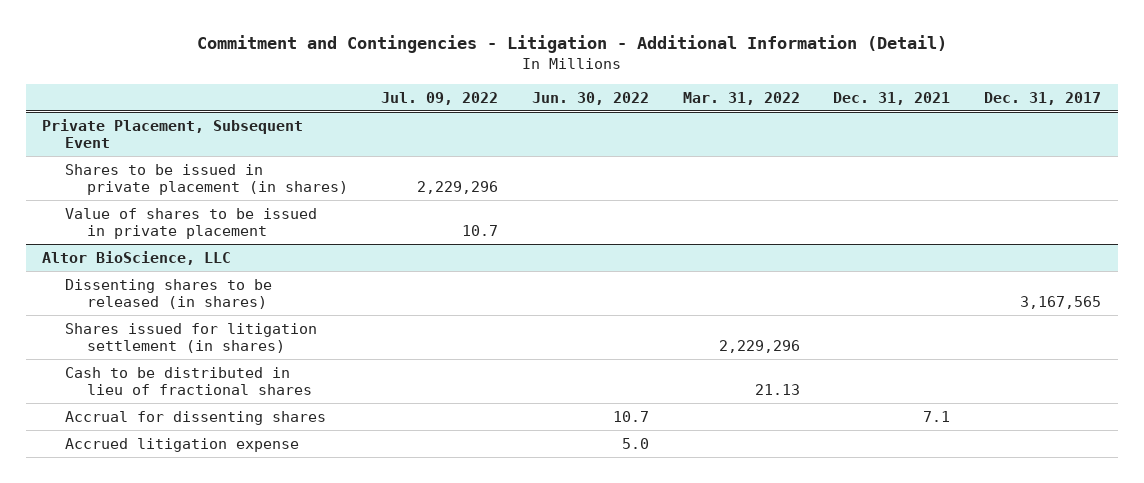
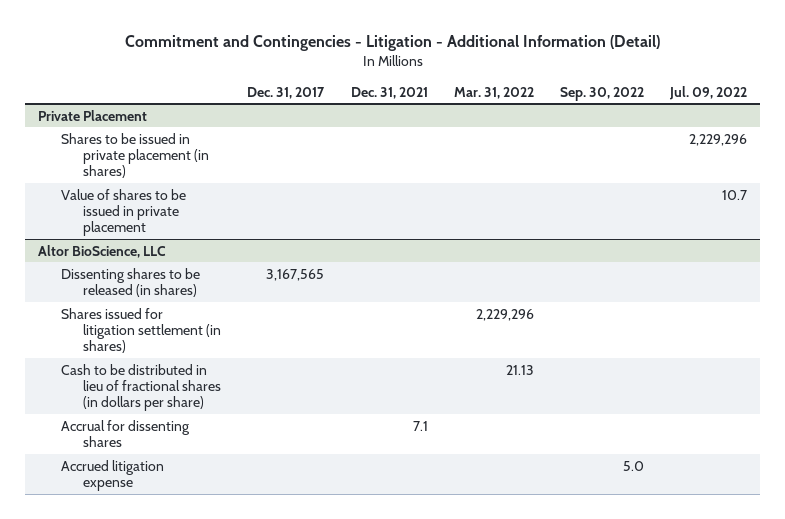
- | Jul. 09, 2022 | Jun. 30, 2022 | Mar. 31, 2022 | Dec. 31, 2021 | Dec. 31, 2017
+ | Dec. 31, 2017 | Dec. 31, 2021 | Mar. 31, 2022 | Sep. 30, 2022 | Jul. 09, 2022
- Private Placement, Subsequent Event
+ Private Placement
@ Altor BioScience, LLC
- Cash to be distributed in lieu of fractional shares | | | 21.13 | |
+ Cash to be distributed in lieu of fractional shares (in dollars per share) | | | 21.13 | |

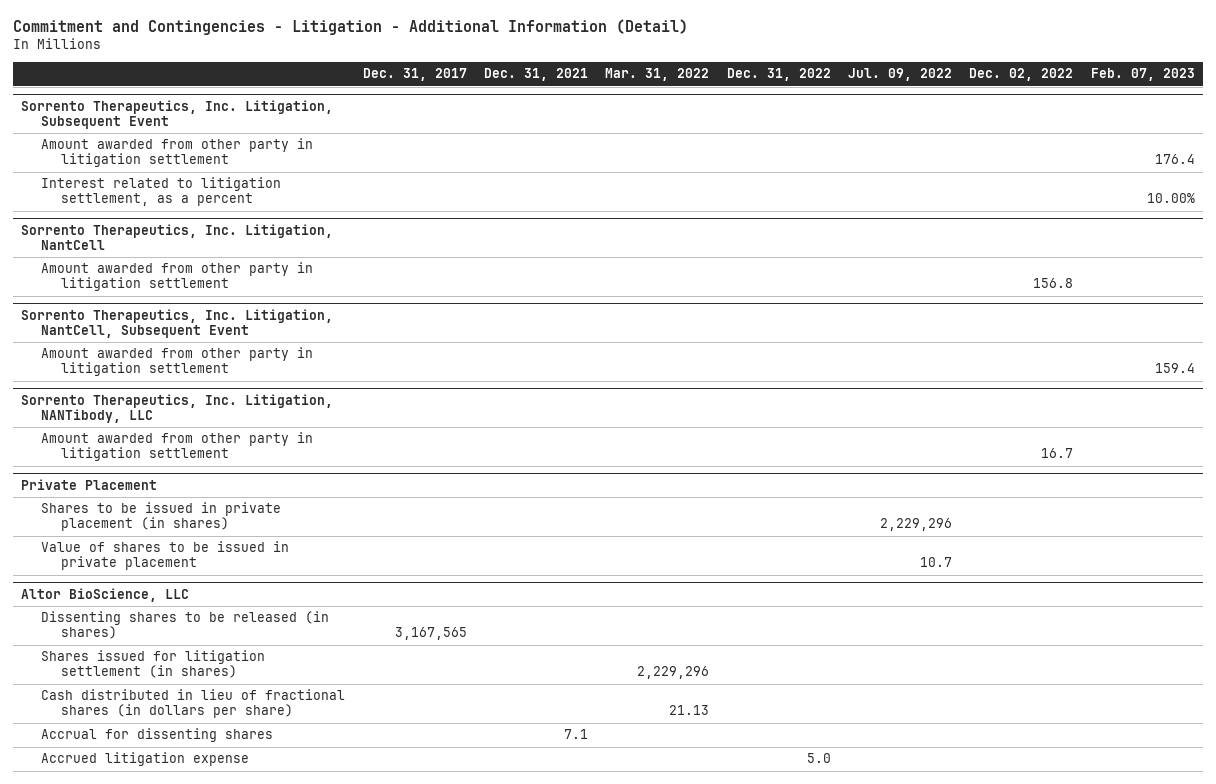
- | Dec. 31, 2017 | Dec. 31, 2021 | Mar. 31, 2022 | Sep. 30, 2022 | Jul. 09, 2022
+ | Dec. 31, 2017 | Dec. 31, 2021 | Mar. 31, 2022 | Dec. 31, 2022 | Jul. 09, 2022 | Dec. 02, 2022 | Feb. 07, 2023
+ Sorrento Therapeutics, Inc. Litigation, Subsequent Event
+ Amount awarded from other party in litigation settlement | | | | | | | 176.4
+ Interest related to litigation settlement, as a percent | | | | | | | 10.00%
+ Sorrento Therapeutics, Inc. Litigation, NantCell
+ Amount awarded from other party in litigation settlement | | | | | | 156.8 |
+ Sorrento Therapeutics, Inc. Litigation, NantCell, Subsequent Event
+ Amount awarded from other party in litigation settlement | | | | | | | 159.4
+ Sorrento Therapeutics, Inc. Litigation, NANTibody, LLC
+ Amount awarded from other party in litigation settlement | | | | | | 16.7 |
@ Altor BioScience, LLC
- Cash to be distributed in lieu of fractional shares (in dollars per share) | | | 21.13 | |
+ Cash distributed in lieu of fractional shares (in dollars per share) | | | 21.13 | | | |

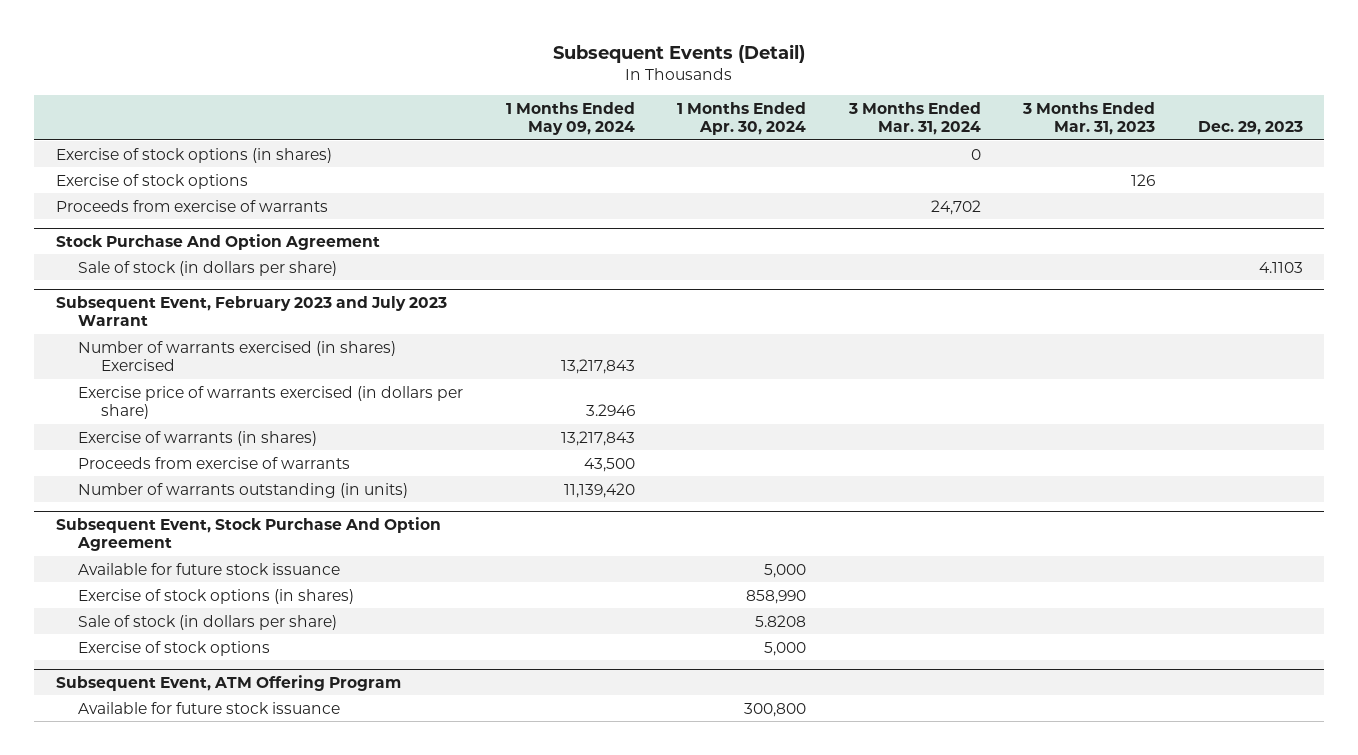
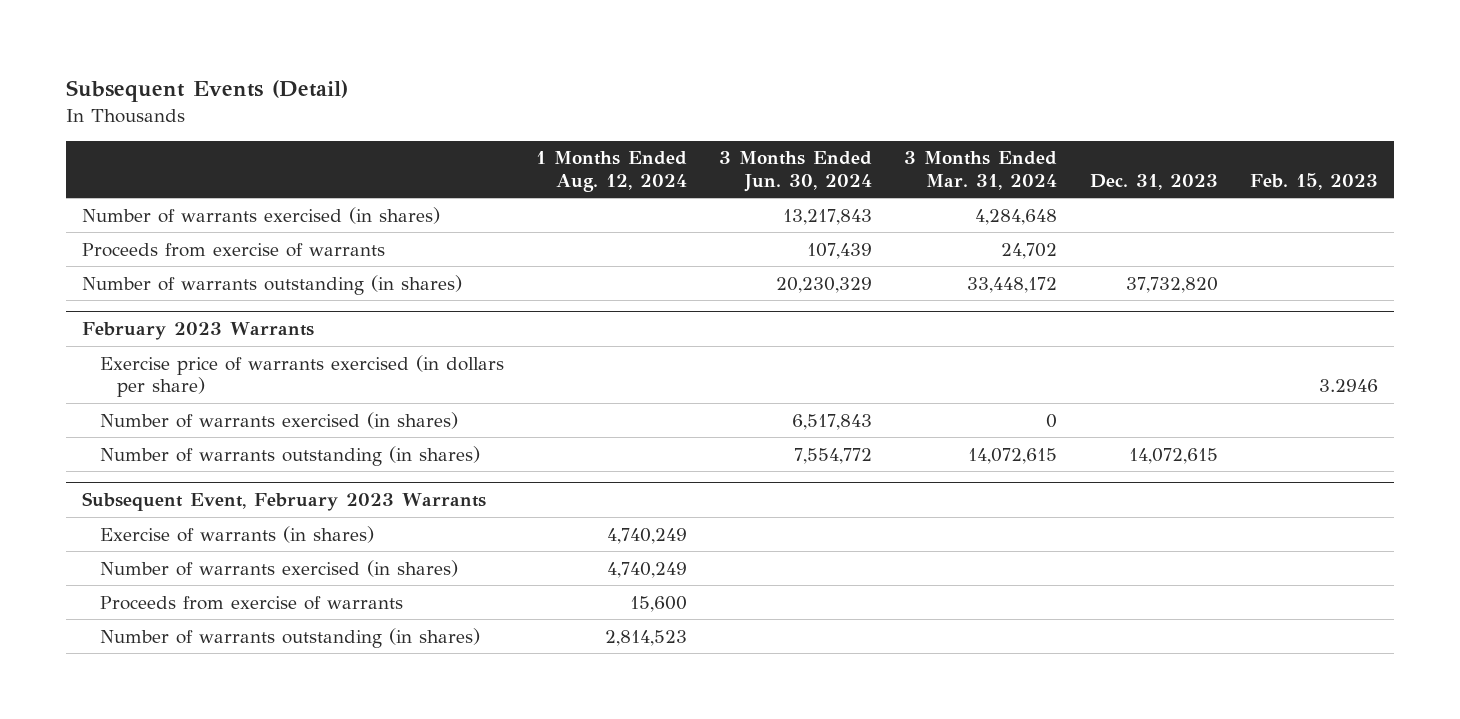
- | 1 Months Ended May 09, 2024 | 1 Months Ended Apr. 30, 2024 | 3 Months Ended Mar. 31, 2024 | 3 Months Ended Mar. 31, 2023 | Dec. 29, 2023
+ | 1 Months Ended Aug. 12, 2024 | 3 Months Ended Jun. 30, 2024 | 3 Months Ended Mar. 31, 2024 | Dec. 31, 2023 | Feb. 15, 2023
- Exercise of stock options (in shares) | | | 0 | |
- Exercise of stock options | | | | 126 |
+ Number of warrants exercised (in shares) | | 13,217,843 | 4,284,648 | |
- Stock Purchase And Option Agreement
- Sale of stock (in dollars per share) | | | | | 4.1103
- Subsequent Event, February 2023 and July 2023 Warrant
- Number of warrants exercised (in shares) Exercised | 13,217,843 | | | |
- Exercise price of warrants exercised (in dollars per share) | 3.2946 | | | |
+ Number of warrants outstanding (in shares) | | 20,230,329 | 33,448,172 | 37,732,820 |
+ February 2023 Warrants
+ Exercise price of warrants exercised (in dollars per share) | | | | | 3.2946
+ Number of warrants exercised (in shares) | | 6,517,843 | 0 | |
+ Number of warrants outstanding (in shares) | | 7,554,772 | 14,072,615 | 14,072,615 |
+ Subsequent Event, February 2023 Warrants
+ Number of warrants exercised (in shares) | 4,740,249 | | | |
- Number of warrants outstanding (in units) | 11,139,420 | | | |
- Subsequent Event, Stock Purchase And Option Agreement
- Available for future stock issuance | | 5,000 | | |
- Exercise of stock options (in shares) | | 858,990 | | |
- Sale of stock (in dollars per share) | | 5.8208 | | |
- Exercise of stock options | | 5,000 | | |
- Subsequent Event, ATM Offering Program
- Available for future stock issuance | | 300,800 | | |
+ Number of warrants outstanding (in shares) | 2,814,523 | | | |

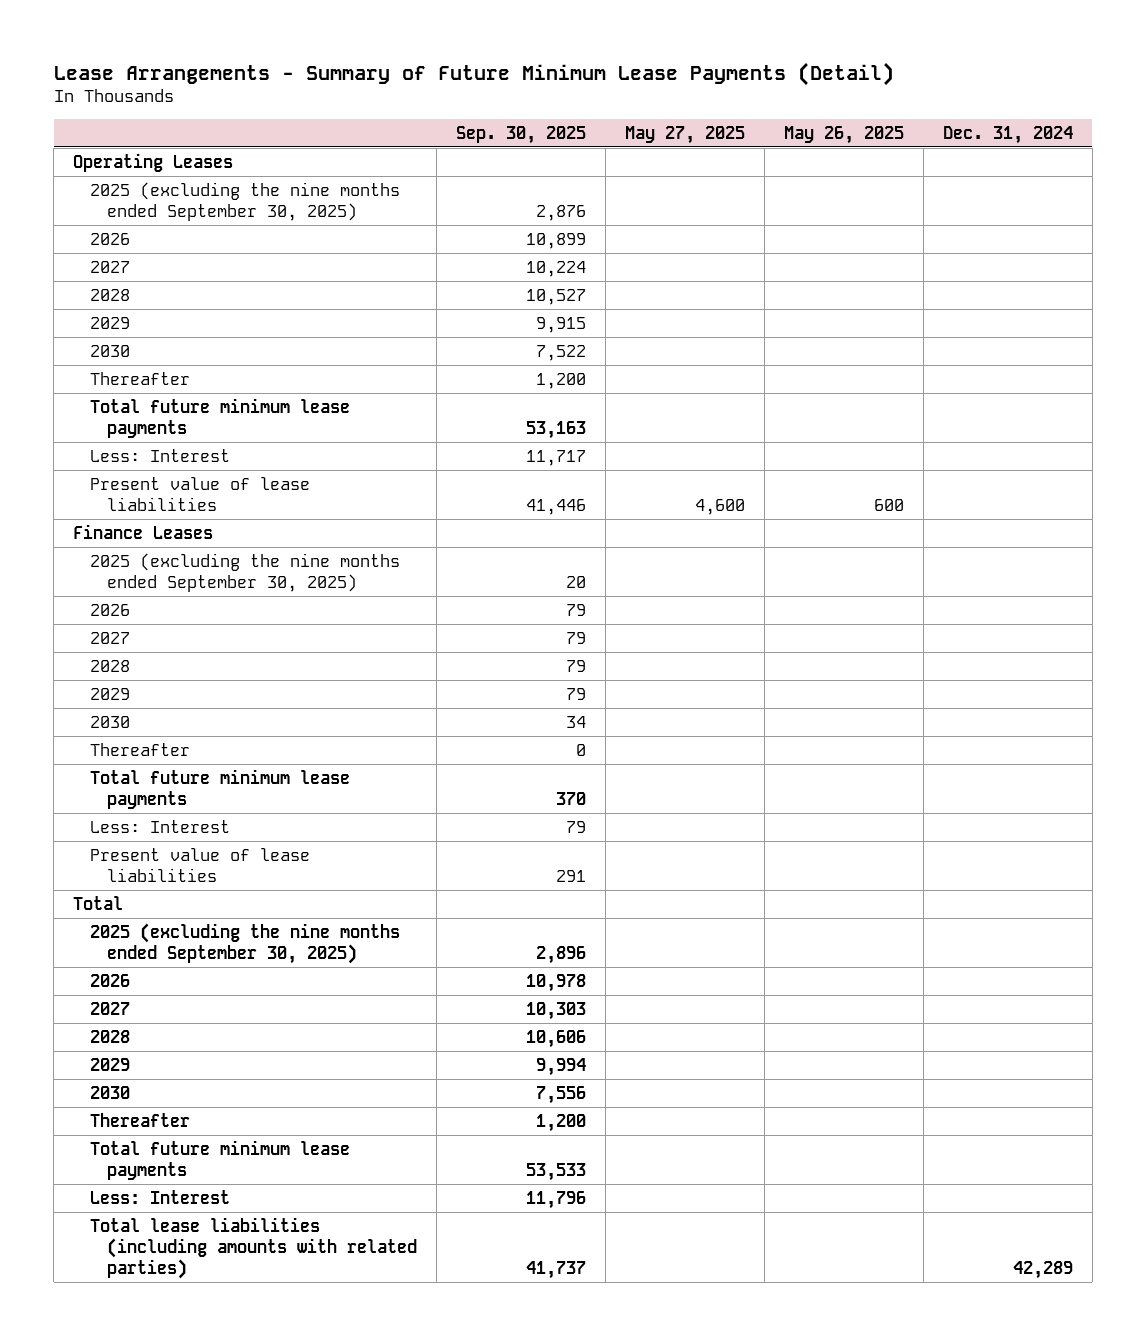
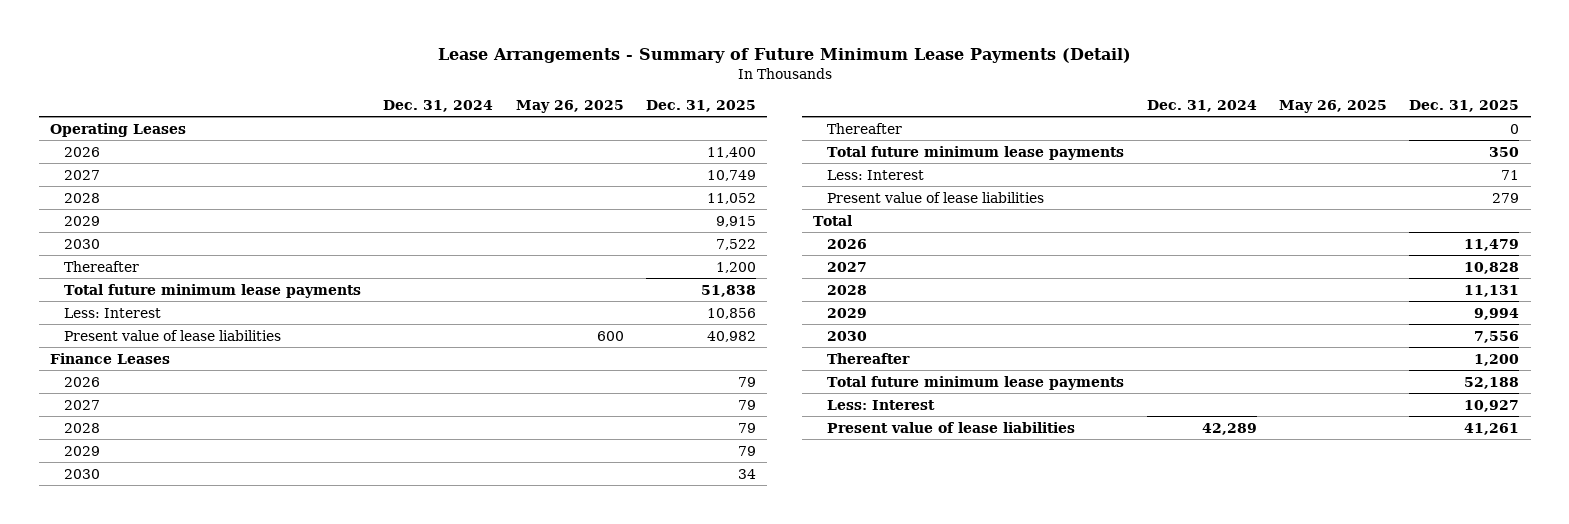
- | Sep. 30, 2025 | May 27, 2025 | May 26, 2025 | Dec. 31, 2024
+ | Dec. 31, 2024 | May 26, 2025 | Dec. 31, 2025
- 2025 (excluding the nine months ended September 30, 2025) | 2,876 | | |
- 2025 (excluding the nine months ended September 30, 2025) | 20 | | |
- 2025 (excluding the nine months ended September 30, 2025) | 2,896 | | |
- Total lease liabilities (including amounts with related parties) | 41,737 | | | 42,289
+ Present value of lease liabilities | 42,289 | | 41,261

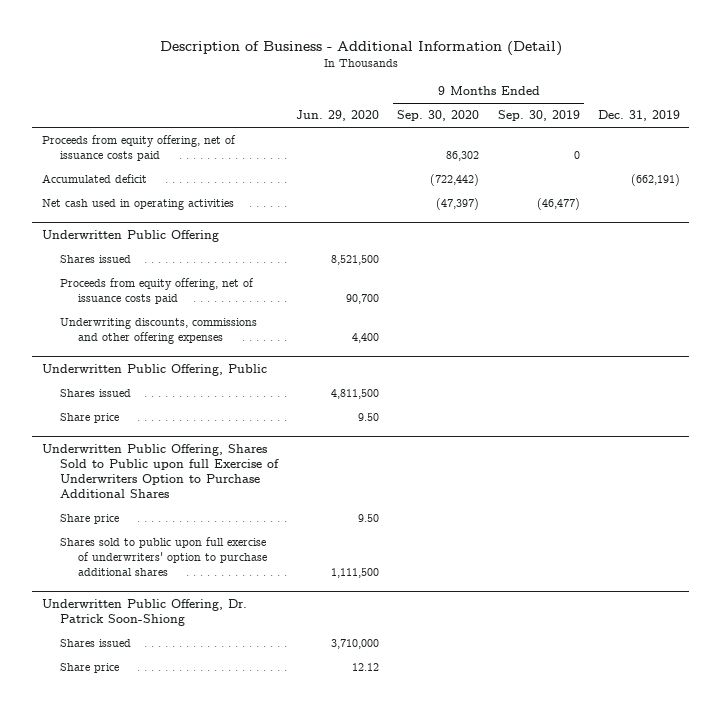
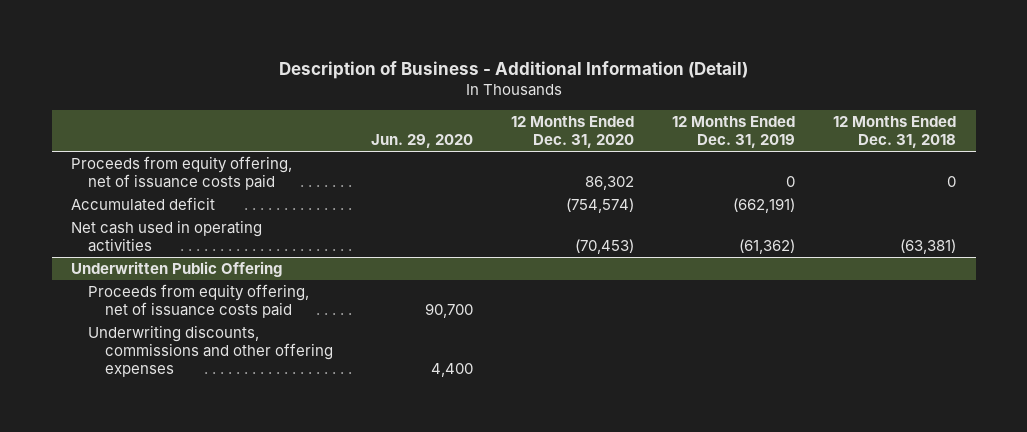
- | Jun. 29, 2020 | 9 Months Ended Sep. 30, 2020 | 9 Months Ended Sep. 30, 2019 | Dec. 31, 2019
+ | Jun. 29, 2020 | 12 Months Ended Dec. 31, 2020 | 12 Months Ended Dec. 31, 2019 | 12 Months Ended Dec. 31, 2018
@ Underwritten Public Offering
- Shares issued | 8,521,500 | | |
- Underwritten Public Offering, Public
- Shares issued | 4,811,500 | | |
- Share price | 9.50 | | |
- Underwritten Public Offering, Shares Sold to Public upon full Exercise of Underwriters Option to Purchase Additional Shares
- Share price | 9.50 | | |
- Shares sold to public upon full exercise of underwriters' option to purchase additional shares | 1,111,500 | | |
- Underwritten Public Offering, Dr. Patrick Soon-Shiong
- Shares issued | 3,710,000 | | |
- Share price | 12.12 | | |

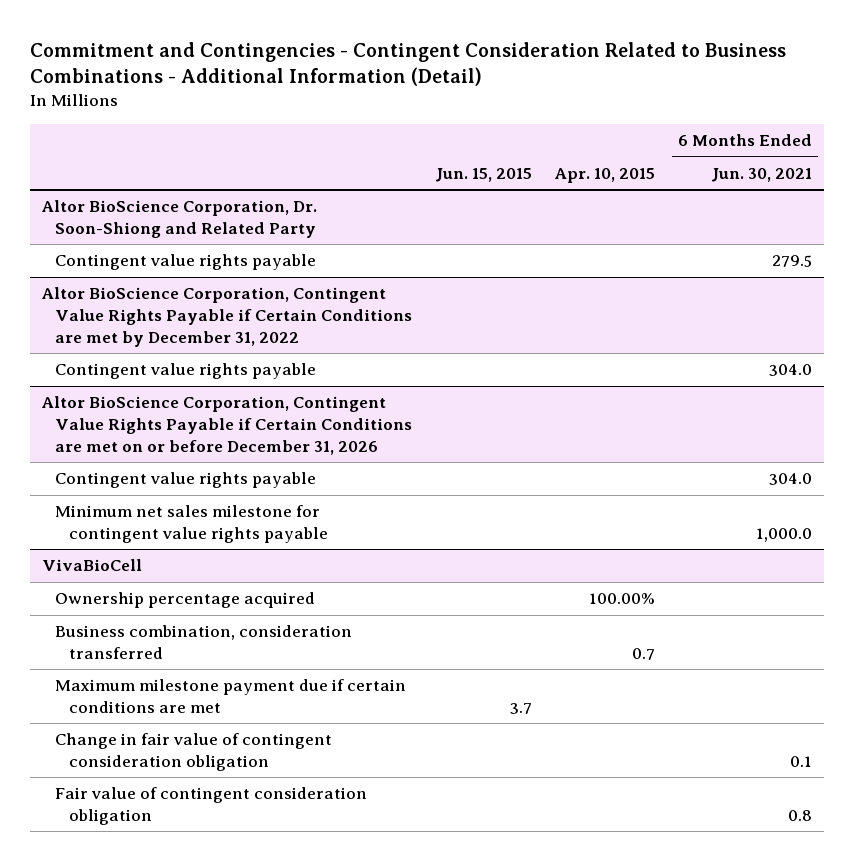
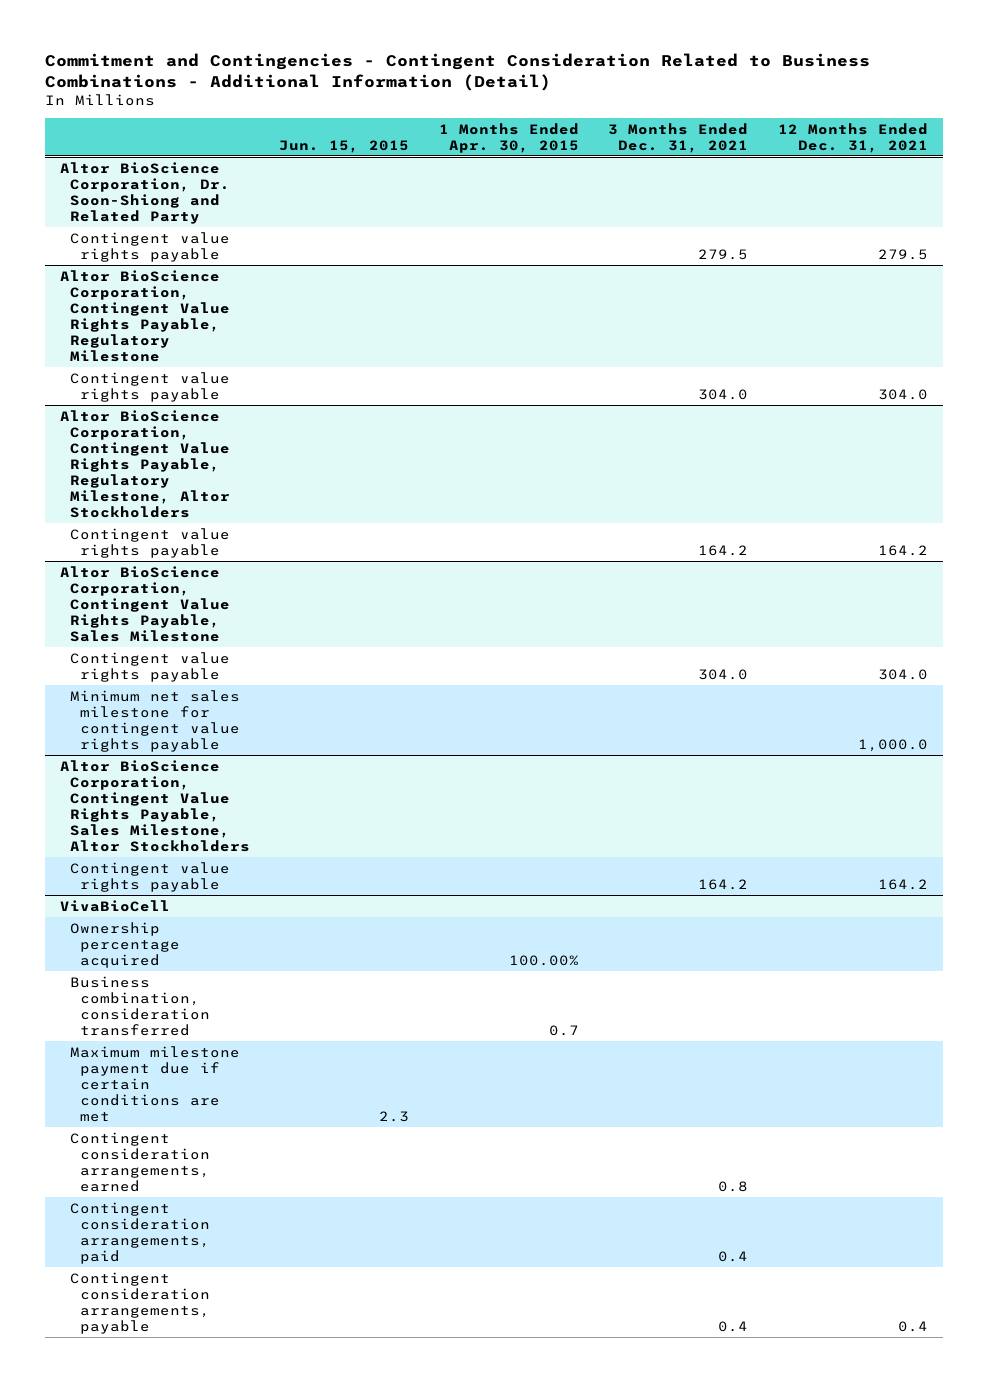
- | Jun. 15, 2015 | Apr. 10, 2015 | 6 Months Ended Jun. 30, 2021
+ | Jun. 15, 2015 | 1 Months Ended Apr. 30, 2015 | 3 Months Ended Dec. 31, 2021 | 12 Months Ended Dec. 31, 2021
- Altor BioScience Corporation, Contingent Value Rights Payable if Certain Conditions are met by December 31, 2022
- Contingent value rights payable | | | 304.0
- Altor BioScience Corporation, Contingent Value Rights Payable if Certain Conditions are met on or before December 31, 2026
- Contingent value rights payable | | | 304.0
- Minimum net sales milestone for contingent value rights payable | | | 1,000.0
+ Altor BioScience Corporation, Contingent Value Rights Payable, Regulatory Milestone
+ Contingent value rights payable | | | 304.0 | 304.0
+ Altor BioScience Corporation, Contingent Value Rights Payable, Regulatory Milestone, Altor Stockholders
+ Contingent value rights payable | | | 164.2 | 164.2
+ Altor BioScience Corporation, Contingent Value Rights Payable, Sales Milestone
+ Contingent value rights payable | | | 304.0 | 304.0
+ Minimum net sales milestone for contingent value rights payable | | | | 1,000.0
+ Altor BioScience Corporation, Contingent Value Rights Payable, Sales Milestone, Altor Stockholders
+ Contingent value rights payable | | | 164.2 | 164.2
@ VivaBioCell
- Maximum milestone payment due if certain conditions are met | 3.7 | |
- Change in fair value of contingent consideration obligation | | | 0.1
- Fair value of contingent consideration obligation | | | 0.8
+ Maximum milestone payment due if certain conditions are met | 2.3 | | |
+ Contingent consideration arrangements, earned | | | 0.8 |
+ Contingent consideration arrangements, paid | | | 0.4 |
+ Contingent consideration arrangements, payable | | | 0.4 | 0.4

